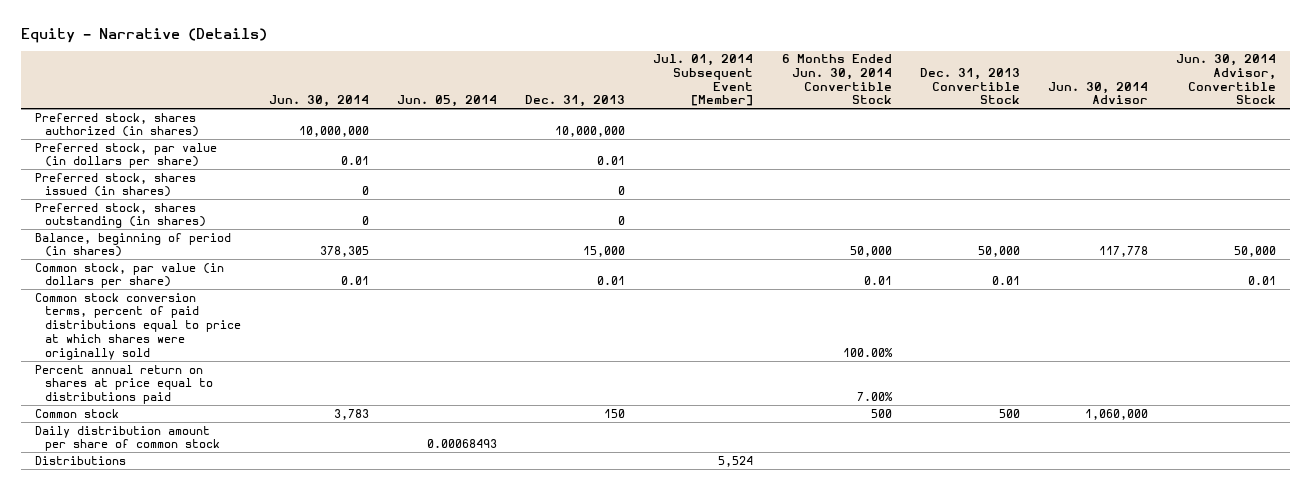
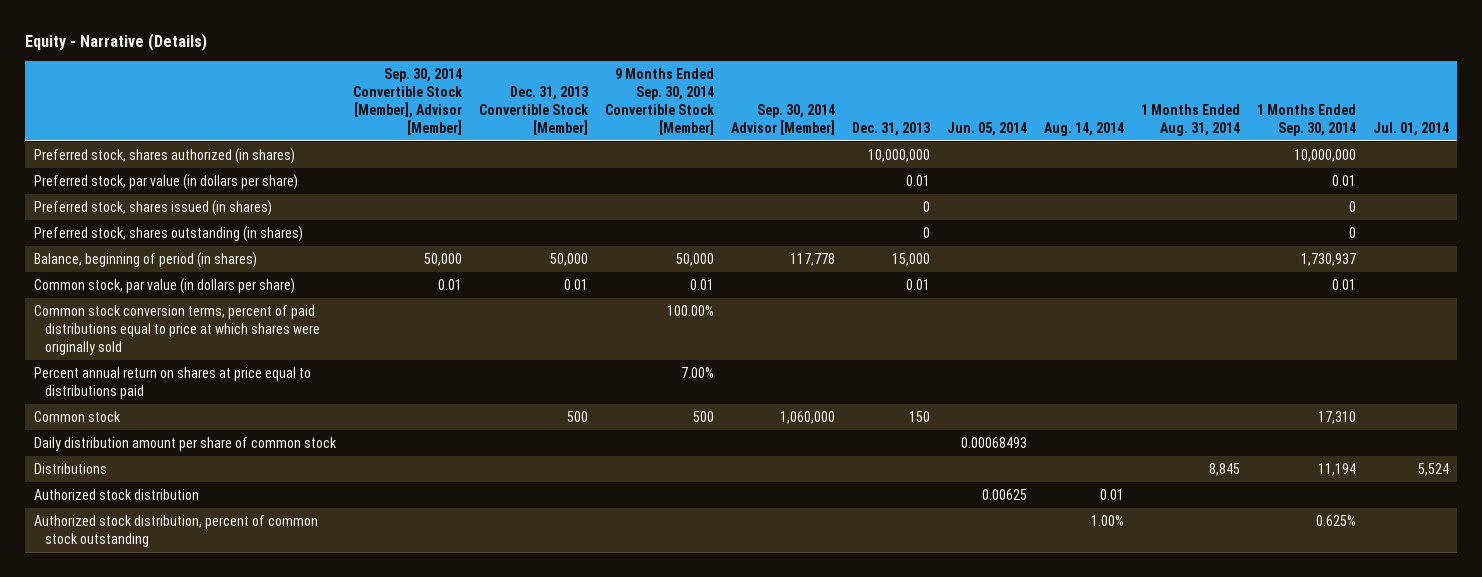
- | Jun. 30, 2014 | Jun. 05, 2014 | Dec. 31, 2013 | Jul. 01, 2014 Subsequent Event [Member] | 6 Months Ended Jun. 30, 2014 Convertible Stock | Dec. 31, 2013 Convertible Stock | Jun. 30, 2014 Advisor | Jun. 30, 2014 Advisor, Convertible Stock
+ | Sep. 30, 2014 Convertible Stock [Member], Advisor [Member] | Dec. 31, 2013 Convertible Stock [Member] | 9 Months Ended Sep. 30, 2014 Convertible Stock [Member] | Sep. 30, 2014 Advisor [Member] | Dec. 31, 2013 | Jun. 05, 2014 | Aug. 14, 2014 | 1 Months Ended Aug. 31, 2014 | 1 Months Ended Sep. 30, 2014 | Jul. 01, 2014
+ Authorized stock distribution | | | | | | 0.00625 | 0.01 | | |
+ Authorized stock distribution, percent of common stock outstanding | | | | | | | 1.00% | | 0.625% |

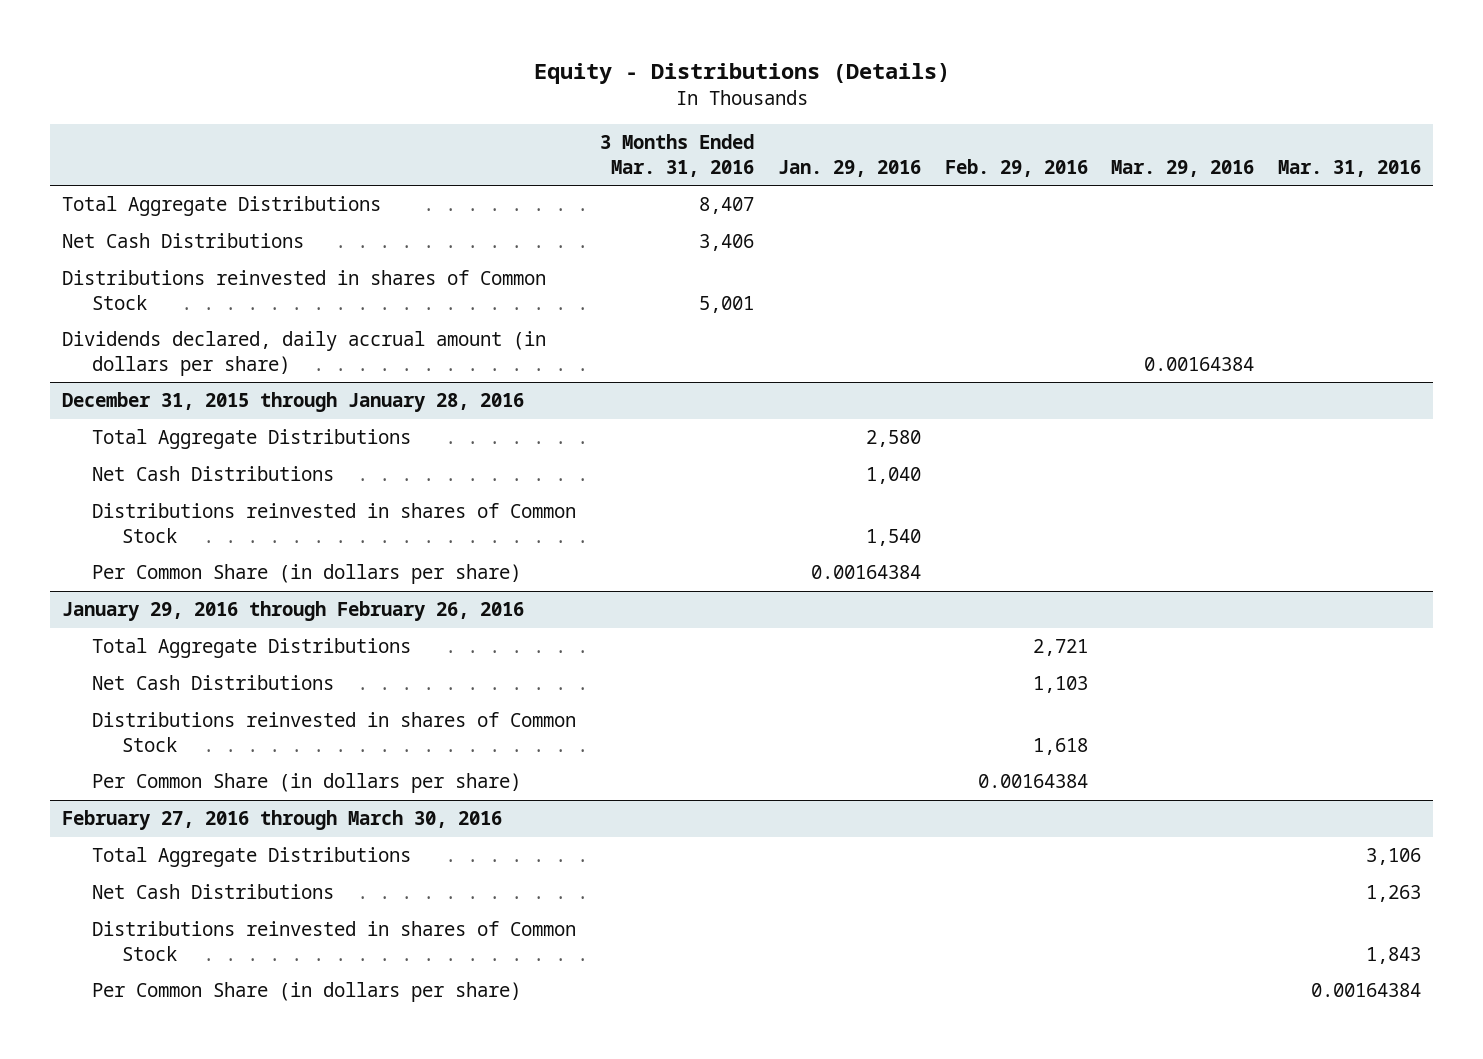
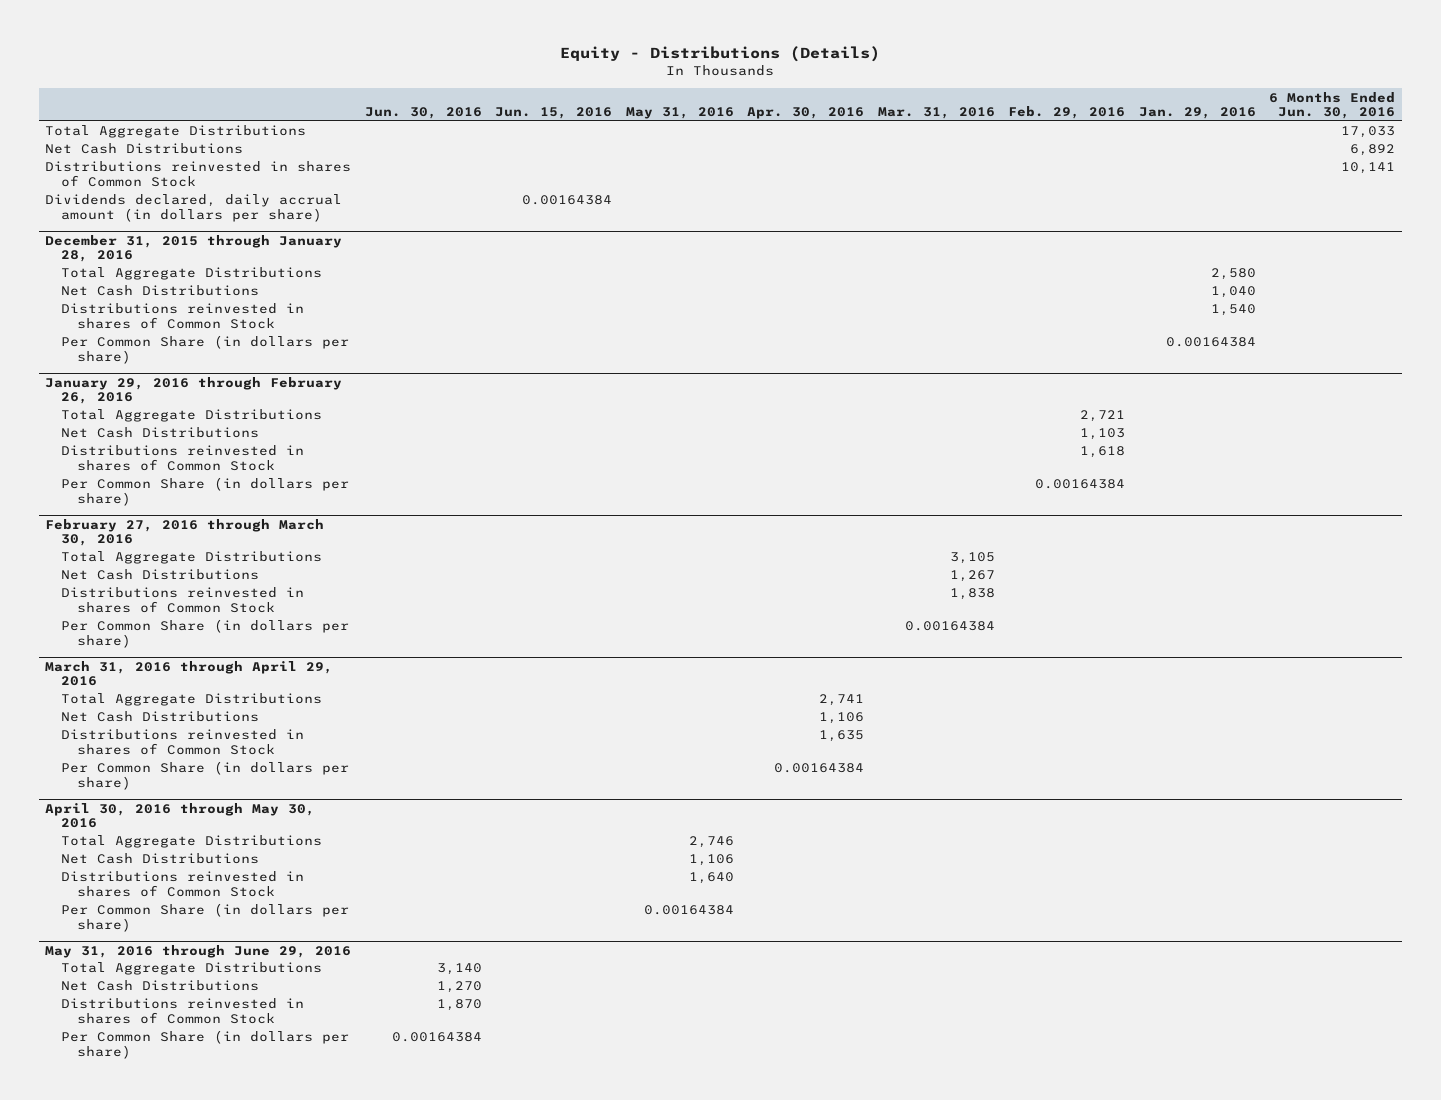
- | 3 Months Ended Mar. 31, 2016 | Jan. 29, 2016 | Feb. 29, 2016 | Mar. 29, 2016 | Mar. 31, 2016
+ | Jun. 30, 2016 | Jun. 15, 2016 | May 31, 2016 | Apr. 30, 2016 | Mar. 31, 2016 | Feb. 29, 2016 | Jan. 29, 2016 | 6 Months Ended Jun. 30, 2016
@ February 27, 2016 through March 30, 2016
- Total Aggregate Distributions | | | | | 3,106
- Net Cash Distributions | | | | | 1,263
- Distributions reinvested in shares of Common Stock | | | | | 1,843
+ Total Aggregate Distributions | | | | | 3,105 | | |
+ Net Cash Distributions | | | | | 1,267 | | |
+ Distributions reinvested in shares of Common Stock | | | | | 1,838 | | |
+ March 31, 2016 through April 29, 2016
+ Total Aggregate Distributions | | | | 2,741 | | | |
+ Net Cash Distributions | | | | 1,106 | | | |
+ Distributions reinvested in shares of Common Stock | | | | 1,635 | | | |
+ Per Common Share (in dollars per share) | | | | 0.00164384 | | | |
+ April 30, 2016 through May 30, 2016
+ Total Aggregate Distributions | | | 2,746 | | | | |
+ Net Cash Distributions | | | 1,106 | | | | |
+ Distributions reinvested in shares of Common Stock | | | 1,640 | | | | |
+ Per Common Share (in dollars per share) | | | 0.00164384 | | | | |
+ May 31, 2016 through June 29, 2016
+ Total Aggregate Distributions | 3,140 | | | | | | |
+ Net Cash Distributions | 1,270 | | | | | | |
+ Distributions reinvested in shares of Common Stock | 1,870 | | | | | | |
+ Per Common Share (in dollars per share) | 0.00164384 | | | | | | |

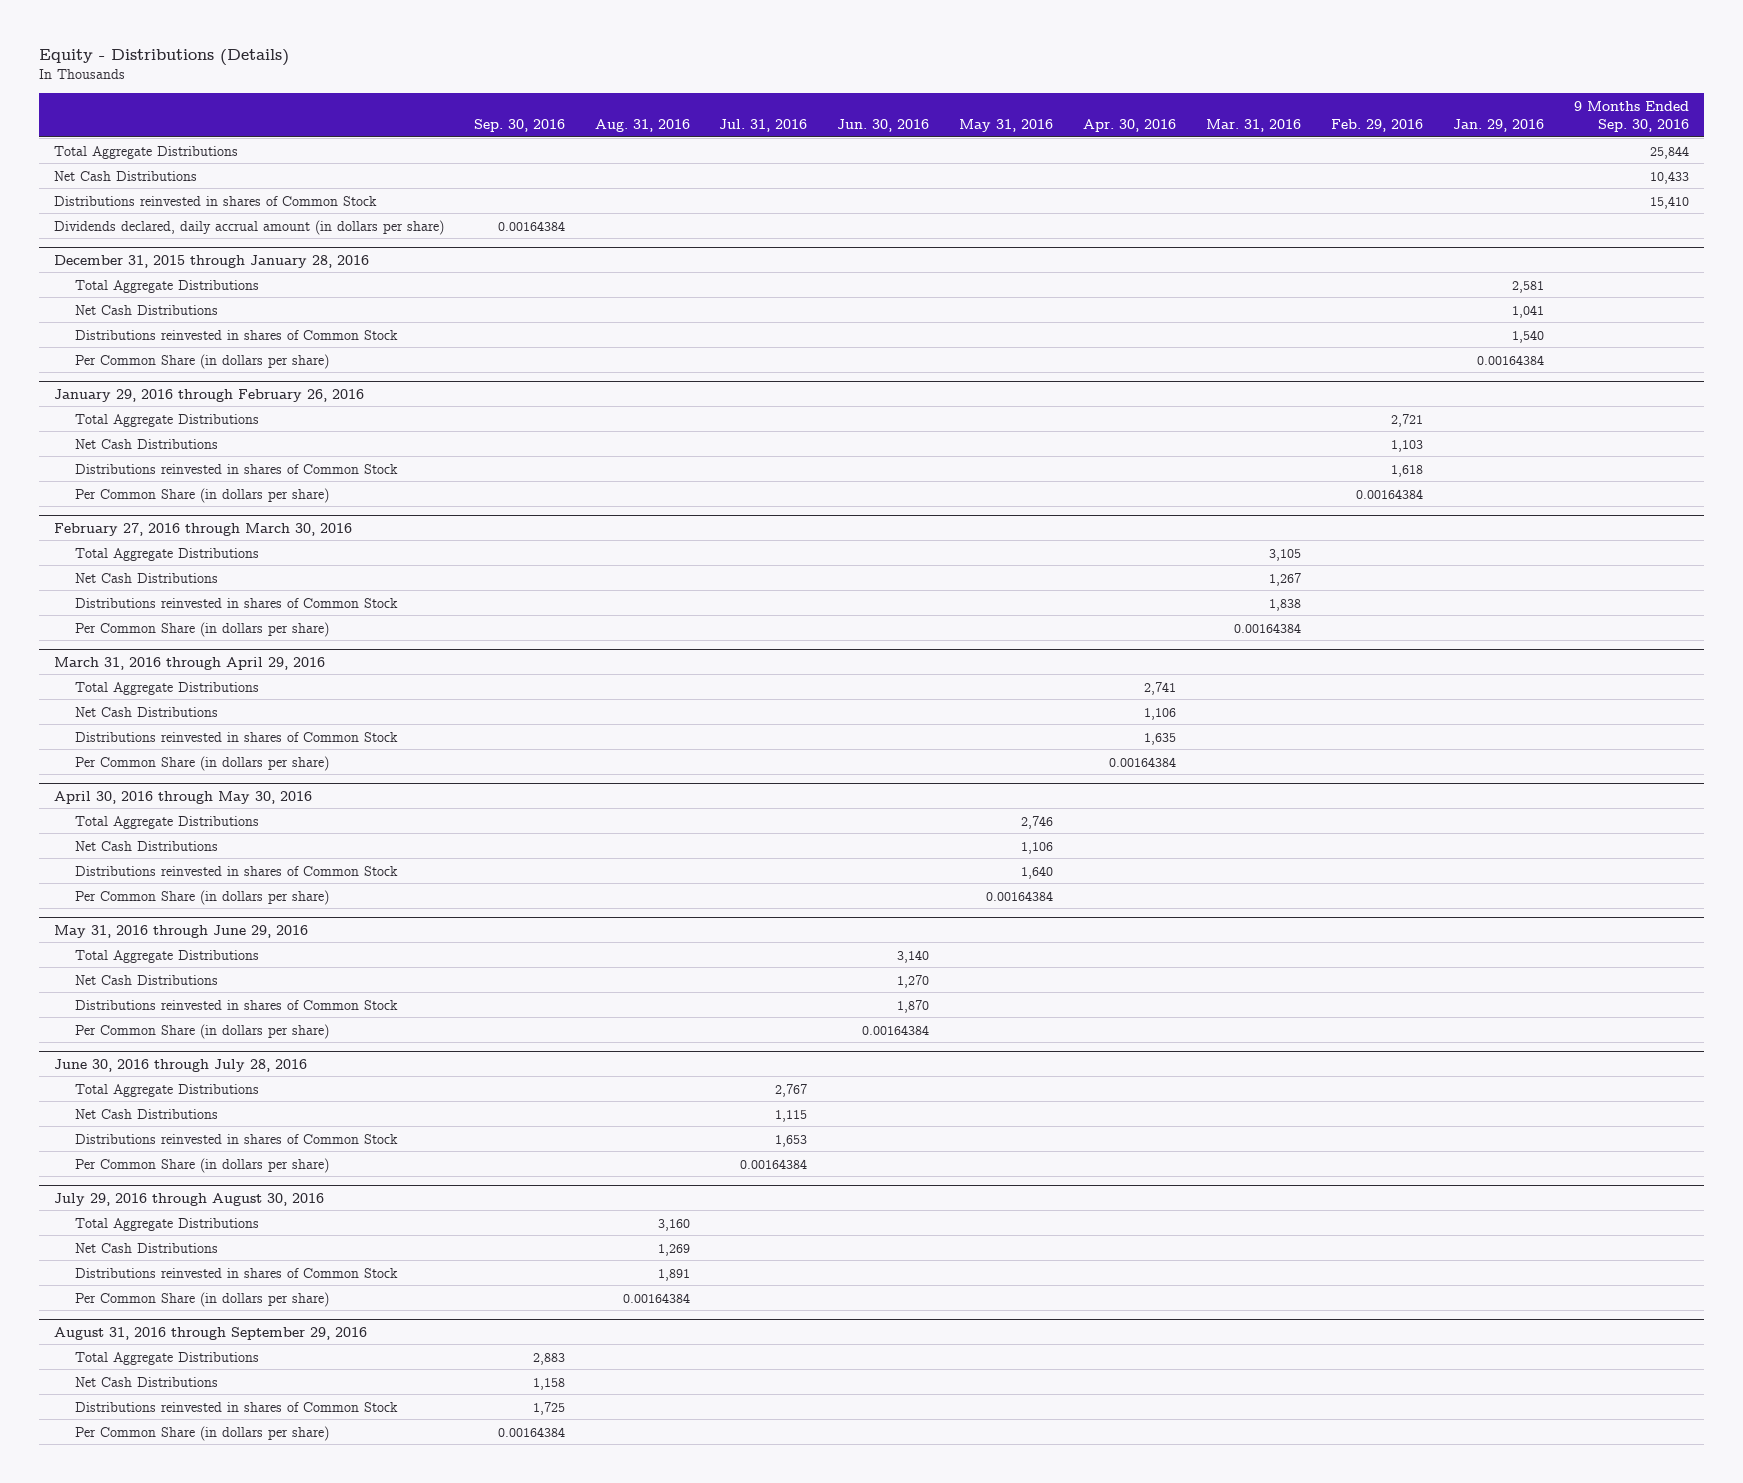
- | Jun. 30, 2016 | Jun. 15, 2016 | May 31, 2016 | Apr. 30, 2016 | Mar. 31, 2016 | Feb. 29, 2016 | Jan. 29, 2016 | 6 Months Ended Jun. 30, 2016
+ | Sep. 30, 2016 | Aug. 31, 2016 | Jul. 31, 2016 | Jun. 30, 2016 | May 31, 2016 | Apr. 30, 2016 | Mar. 31, 2016 | Feb. 29, 2016 | Jan. 29, 2016 | 9 Months Ended Sep. 30, 2016
@ December 31, 2015 through January 28, 2016
- Total Aggregate Distributions | | | | | | | 2,580 |
- Net Cash Distributions | | | | | | | 1,040 |
+ Total Aggregate Distributions | | | | | | | | | 2,581 |
+ Net Cash Distributions | | | | | | | | | 1,041 |
+ June 30, 2016 through July 28, 2016
+ Total Aggregate Distributions | | | 2,767 | | | | | | |
+ Net Cash Distributions | | | 1,115 | | | | | | |
+ Distributions reinvested in shares of Common Stock | | | 1,653 | | | | | | |
+ Per Common Share (in dollars per share) | | | 0.00164384 | | | | | | |
+ July 29, 2016 through August 30, 2016
+ Total Aggregate Distributions | | 3,160 | | | | | | | |
+ Net Cash Distributions | | 1,269 | | | | | | | |
+ Distributions reinvested in shares of Common Stock | | 1,891 | | | | | | | |
+ Per Common Share (in dollars per share) | | 0.00164384 | | | | | | | |
+ August 31, 2016 through September 29, 2016
+ Total Aggregate Distributions | 2,883 | | | | | | | | |
+ Net Cash Distributions | 1,158 | | | | | | | | |
+ Distributions reinvested in shares of Common Stock | 1,725 | | | | | | | | |
+ Per Common Share (in dollars per share) | 0.00164384 | | | | | | | | |

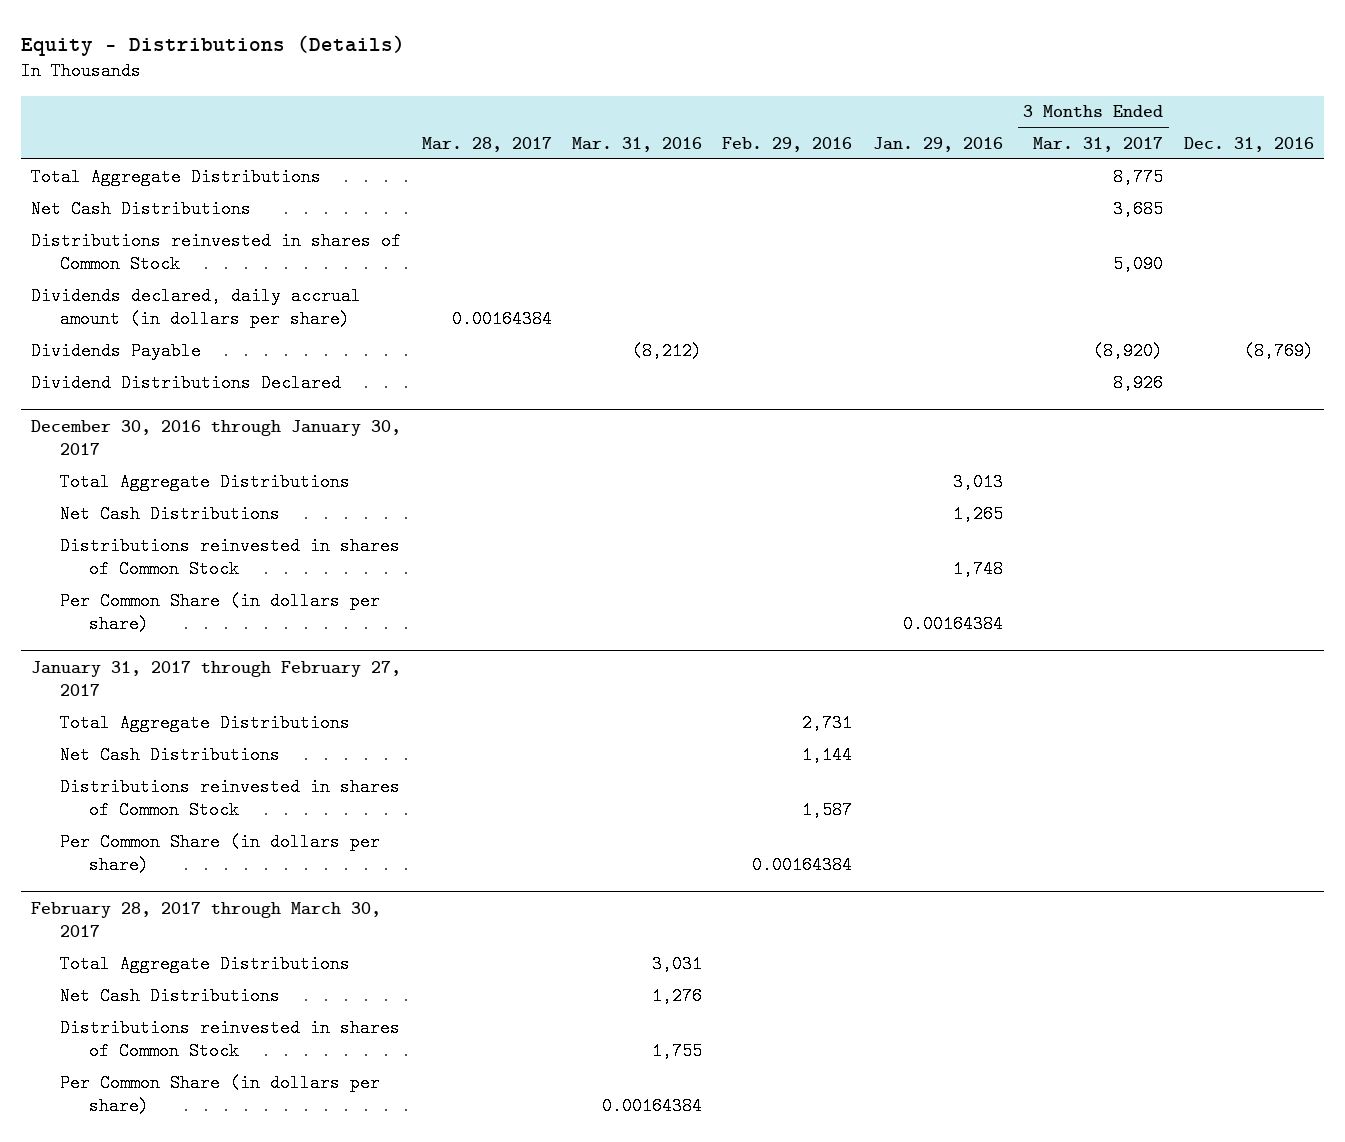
- | Sep. 30, 2016 | Aug. 31, 2016 | Jul. 31, 2016 | Jun. 30, 2016 | May 31, 2016 | Apr. 30, 2016 | Mar. 31, 2016 | Feb. 29, 2016 | Jan. 29, 2016 | 9 Months Ended Sep. 30, 2016
+ | Mar. 28, 2017 | Mar. 31, 2016 | Feb. 29, 2016 | Jan. 29, 2016 | 3 Months Ended Mar. 31, 2017 | Dec. 31, 2016
- December 31, 2015 through January 28, 2016
- Total Aggregate Distributions | | | | | | | | | 2,581 |
- Net Cash Distributions | | | | | | | | | 1,041 |
- Distributions reinvested in shares of Common Stock | | | | | | | | | 1,540 |
+ Dividends Payable | | (8,212) | | | (8,920) | (8,769)
+ Dividend Distributions Declared | | | | | 8,926 |
+ December 30, 2016 through January 30, 2017
+ Total Aggregate Distributions | | | | 3,013 | |
+ Net Cash Distributions | | | | 1,265 | |
+ Distributions reinvested in shares of Common Stock | | | | 1,748 | |
- January 29, 2016 through February 26, 2016
- Total Aggregate Distributions | | | | | | | | 2,721 | |
- Net Cash Distributions | | | | | | | | 1,103 | |
- Distributions reinvested in shares of Common Stock | | | | | | | | 1,618 | |
+ January 31, 2017 through February 27, 2017
+ Total Aggregate Distributions | | | 2,731 | | |
+ Net Cash Distributions | | | 1,144 | | |
+ Distributions reinvested in shares of Common Stock | | | 1,587 | | |
- February 27, 2016 through March 30, 2016
- Total Aggregate Distributions | | | | | | | 3,105 | | |
- Net Cash Distributions | | | | | | | 1,267 | | |
- Distributions reinvested in shares of Common Stock | | | | | | | 1,838 | | |
+ February 28, 2017 through March 30, 2017
+ Total Aggregate Distributions | | 3,031 | | | |
+ Net Cash Distributions | | 1,276 | | | |
+ Distributions reinvested in shares of Common Stock | | 1,755 | | | |
- March 31, 2016 through April 29, 2016
- Total Aggregate Distributions | | | | | | 2,741 | | | |
- Net Cash Distributions | | | | | | 1,106 | | | |
- Distributions reinvested in shares of Common Stock | | | | | | 1,635 | | | |
- Per Common Share (in dollars per share) | | | | | | 0.00164384 | | | |
- April 30, 2016 through May 30, 2016
- Total Aggregate Distributions | | | | | 2,746 | | | | |
- Net Cash Distributions | | | | | 1,106 | | | | |
- Distributions reinvested in shares of Common Stock | | | | | 1,640 | | | | |
- Per Common Share (in dollars per share) | | | | | 0.00164384 | | | | |
- May 31, 2016 through June 29, 2016
- Total Aggregate Distributions | | | | 3,140 | | | | | |
- Net Cash Distributions | | | | 1,270 | | | | | |
- Distributions reinvested in shares of Common Stock | | | | 1,870 | | | | | |
- Per Common Share (in dollars per share) | | | | 0.00164384 | | | | | |
- June 30, 2016 through July 28, 2016
- Total Aggregate Distributions | | | 2,767 | | | | | | |
- Net Cash Distributions | | | 1,115 | | | | | | |
- Distributions reinvested in shares of Common Stock | | | 1,653 | | | | | | |
- Per Common Share (in dollars per share) | | | 0.00164384 | | | | | | |
- July 29, 2016 through August 30, 2016
- Total Aggregate Distributions | | 3,160 | | | | | | | |
- Net Cash Distributions | | 1,269 | | | | | | | |
- Distributions reinvested in shares of Common Stock | | 1,891 | | | | | | | |
- Per Common Share (in dollars per share) | | 0.00164384 | | | | | | | |
- August 31, 2016 through September 29, 2016
- Total Aggregate Distributions | 2,883 | | | | | | | | |
- Net Cash Distributions | 1,158 | | | | | | | | |
- Distributions reinvested in shares of Common Stock | 1,725 | | | | | | | | |
- Per Common Share (in dollars per share) | 0.00164384 | | | | | | | | |

